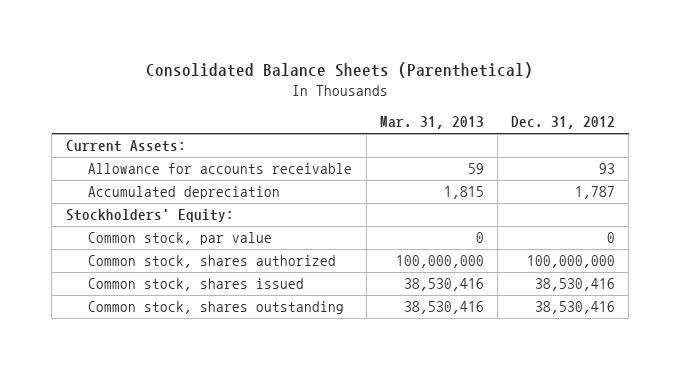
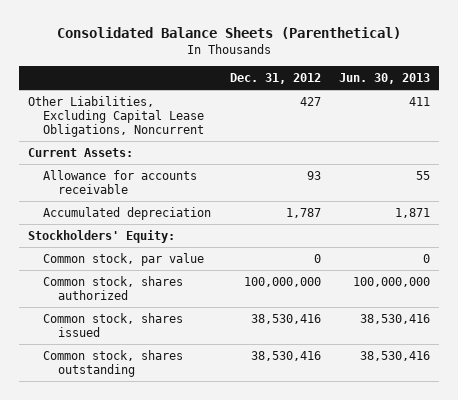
- | Mar. 31, 2013 | Dec. 31, 2012
+ | Dec. 31, 2012 | Jun. 30, 2013
+ Other Liabilities, Excluding Capital Lease Obligations, Noncurrent | 427 | 411

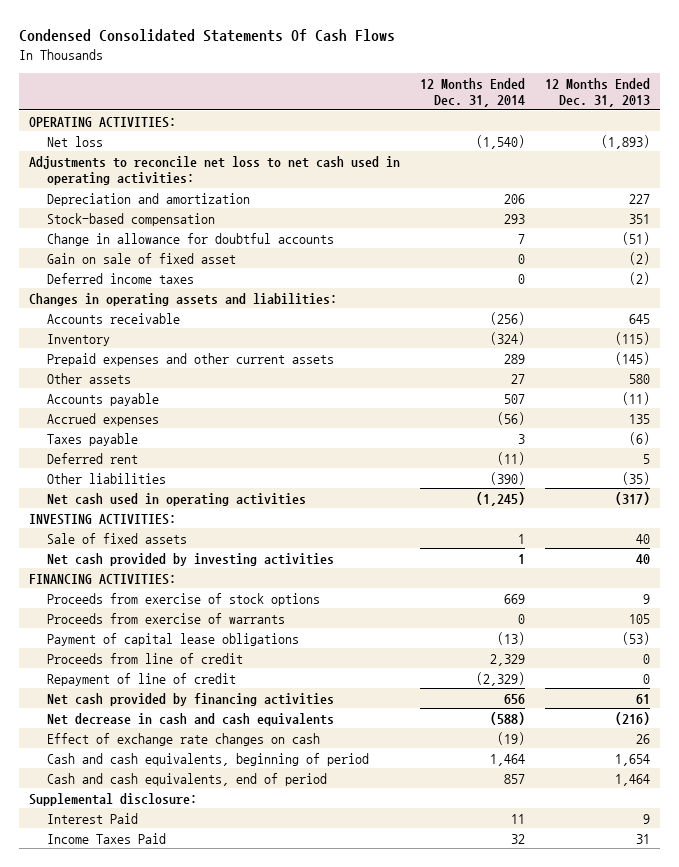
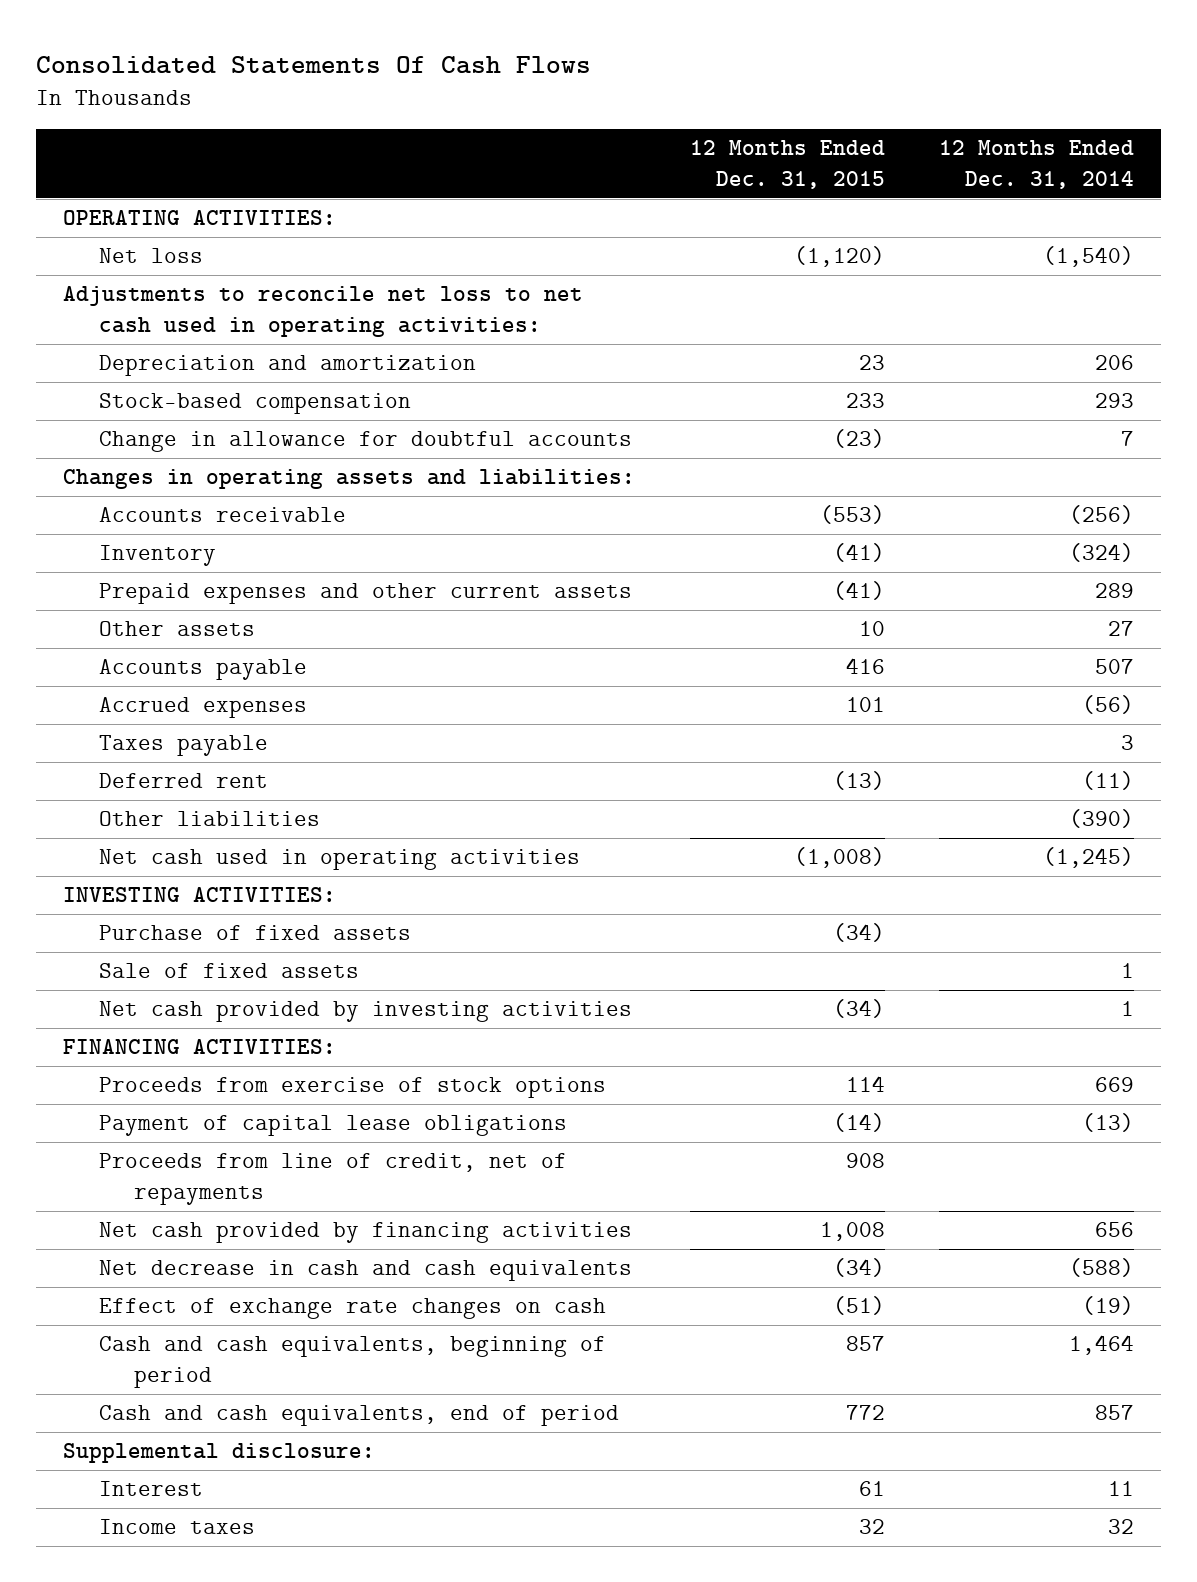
- Condensed Consolidated Statements Of Cash Flows
+ Consolidated Statements Of Cash Flows
- | 12 Months Ended Dec. 31, 2014 | 12 Months Ended Dec. 31, 2013
+ | 12 Months Ended Dec. 31, 2015 | 12 Months Ended Dec. 31, 2014
- Gain on sale of fixed asset | 0 | (2)
- Deferred income taxes | 0 | (2)
+ Purchase of fixed assets | (34) |
- Proceeds from exercise of warrants | 0 | 105
- Proceeds from line of credit | 2,329 | 0
- Repayment of line of credit | (2,329) | 0
+ Proceeds from line of credit, net of repayments | 908 |
- Interest Paid | 11 | 9
- Income Taxes Paid | 32 | 31
+ Interest | 61 | 11
+ Income taxes | 32 | 32

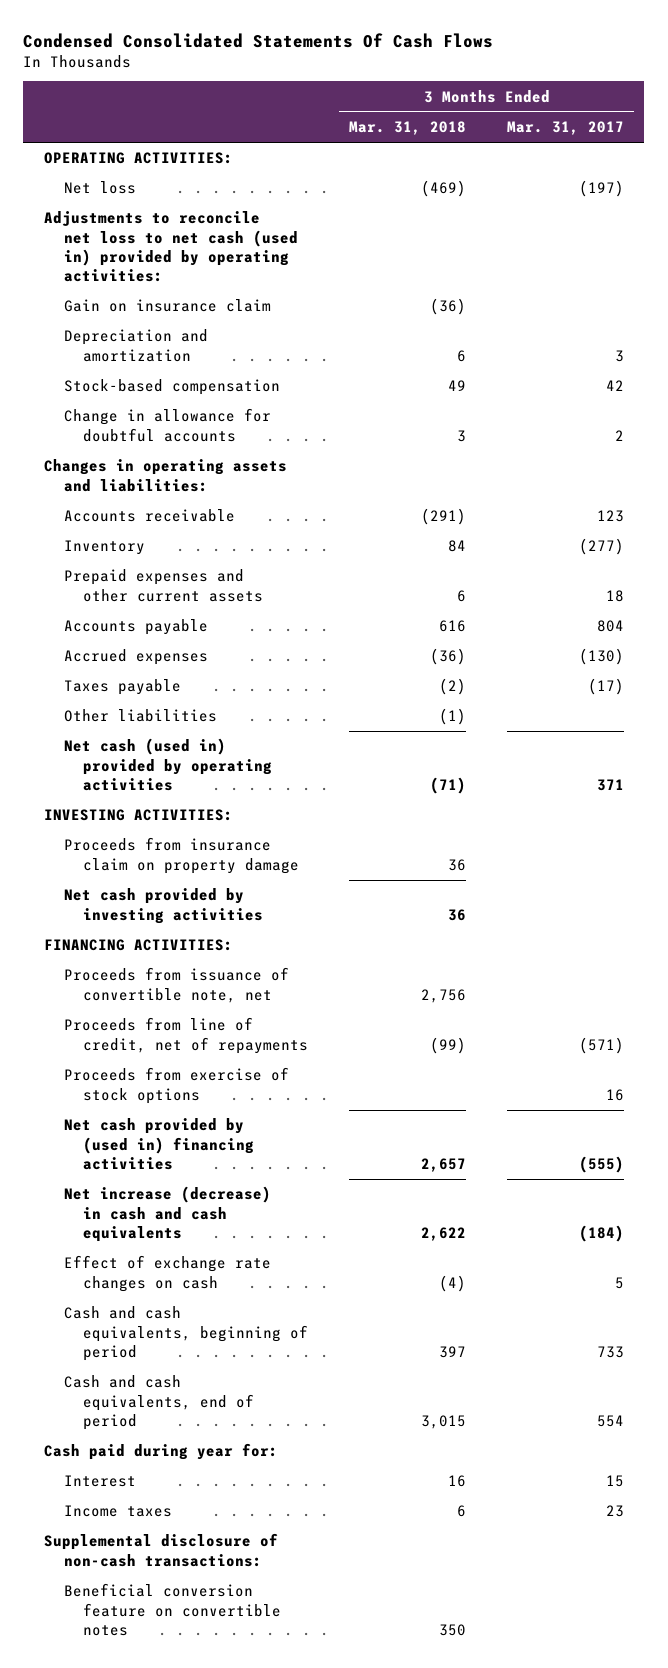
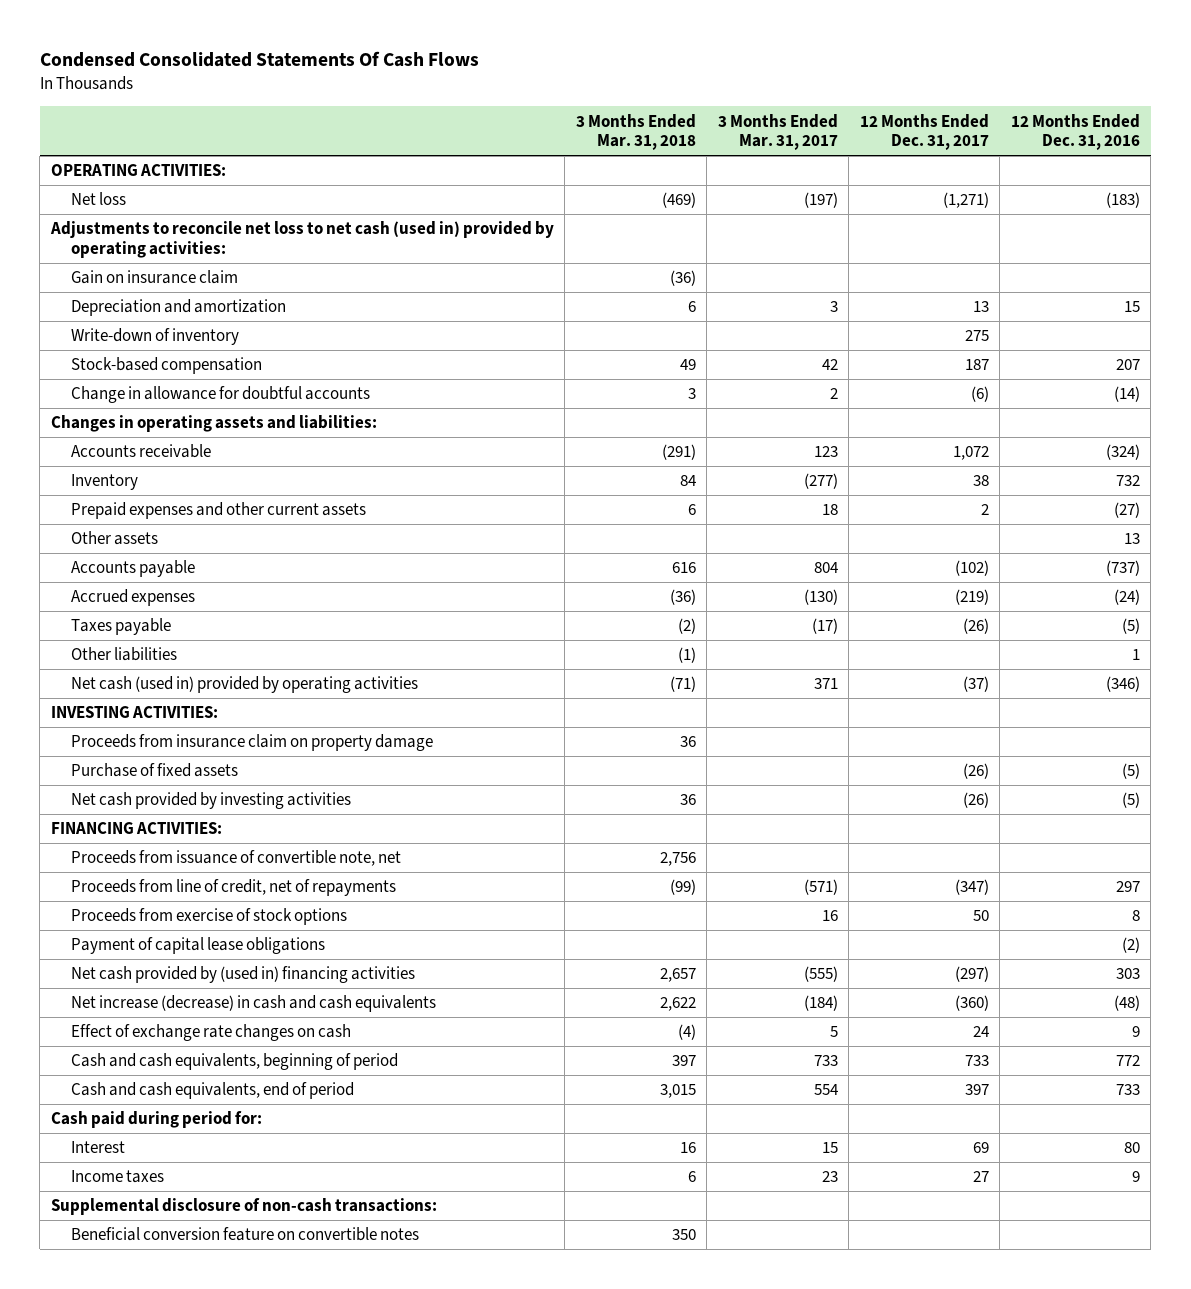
- | 3 Months Ended Mar. 31, 2018 | 3 Months Ended Mar. 31, 2017
+ | 3 Months Ended Mar. 31, 2018 | 3 Months Ended Mar. 31, 2017 | 12 Months Ended Dec. 31, 2017 | 12 Months Ended Dec. 31, 2016
+ Write-down of inventory | | | 275 |
+ Other assets | | | | 13
+ Purchase of fixed assets | | | (26) | (5)
+ Payment of capital lease obligations | | | | (2)
- Cash paid during year for:
+ Cash paid during period for:

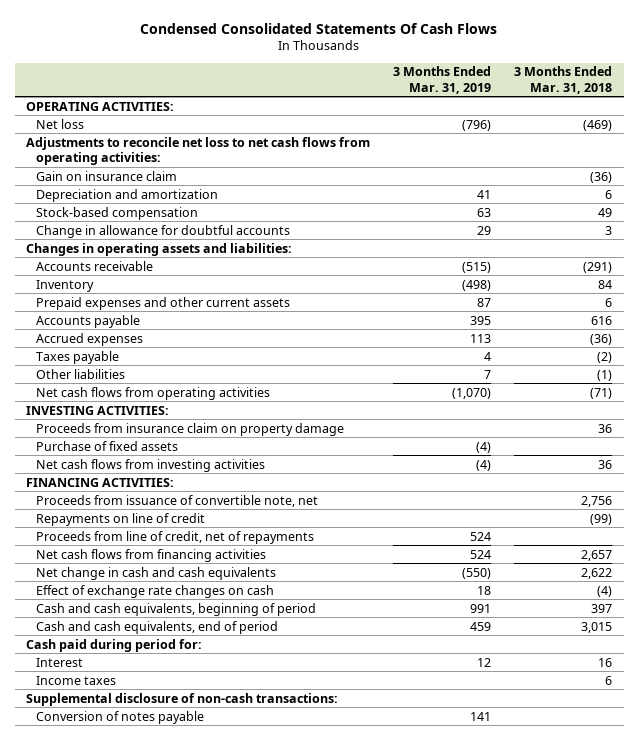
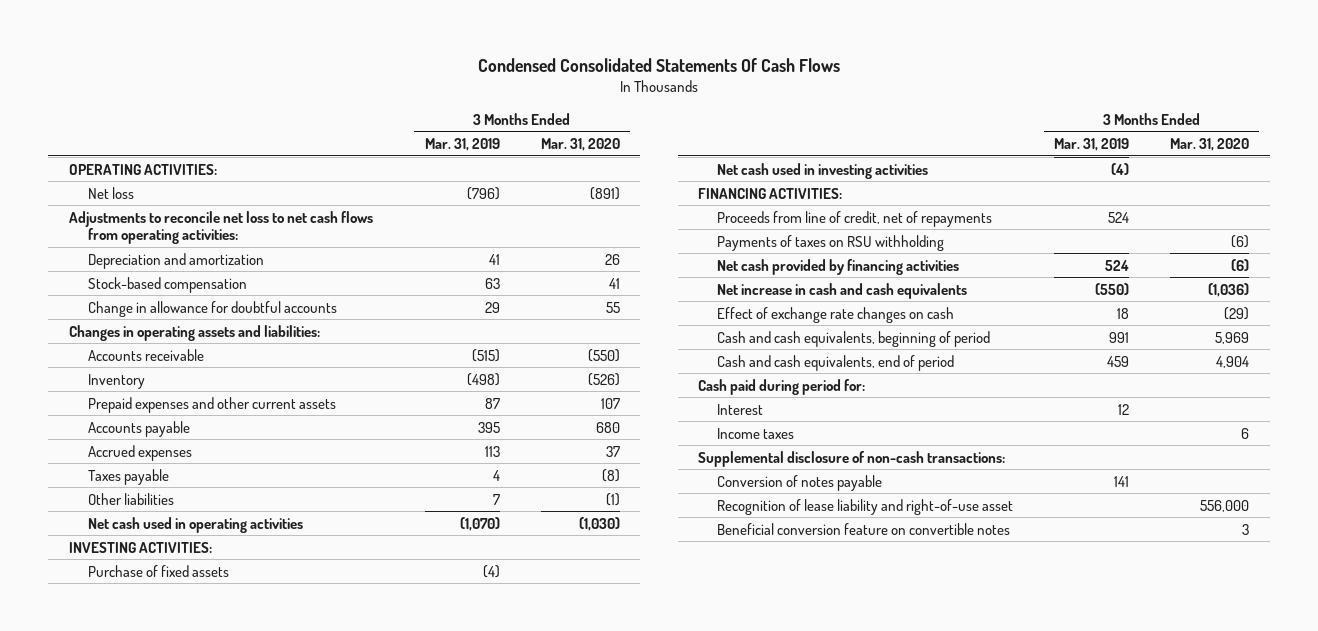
- | 3 Months Ended Mar. 31, 2019 | 3 Months Ended Mar. 31, 2018
+ | 3 Months Ended Mar. 31, 2019 | 3 Months Ended Mar. 31, 2020
- Gain on insurance claim | | (36)
- Net cash flows from operating activities | (1,070) | (71)
+ Net cash used in operating activities | (1,070) | (1,030)
- Proceeds from insurance claim on property damage | | 36
- Net cash flows from investing activities | (4) | 36
+ Net cash used in investing activities | (4) |
- Proceeds from issuance of convertible note, net | | 2,756
- Repayments on line of credit | | (99)
- Net cash flows from financing activities | 524 | 2,657
- Net change in cash and cash equivalents | (550) | 2,622
+ Payments of taxes on RSU withholding | | (6)
+ Net cash provided by financing activities | 524 | (6)
+ Net increase in cash and cash equivalents | (550) | (1,036)
+ Recognition of lease liability and right-of-use asset | | 556,000
+ Beneficial conversion feature on convertible notes | | 3

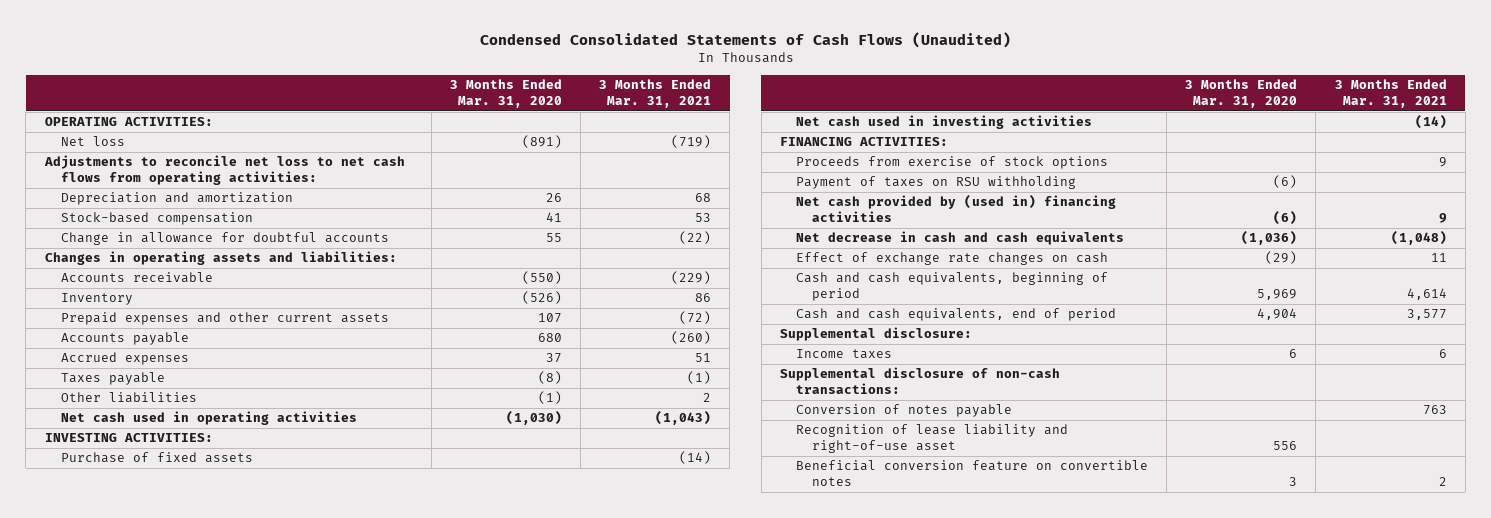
- Condensed Consolidated Statements Of Cash Flows
+ Condensed Consolidated Statements of Cash Flows (Unaudited)
- | 3 Months Ended Mar. 31, 2019 | 3 Months Ended Mar. 31, 2020
+ | 3 Months Ended Mar. 31, 2020 | 3 Months Ended Mar. 31, 2021
- Proceeds from line of credit, net of repayments | 524 |
- Payments of taxes on RSU withholding | | (6)
- Net cash provided by financing activities | 524 | (6)
- Net increase in cash and cash equivalents | (550) | (1,036)
+ Proceeds from exercise of stock options | | 9
+ Payment of taxes on RSU withholding | (6) |
+ Net cash provided by (used in) financing activities | (6) | 9
+ Net decrease in cash and cash equivalents | (1,036) | (1,048)
- Cash paid during period for:
- Interest | 12 |
+ Supplemental disclosure:
- Recognition of lease liability and right-of-use asset | | 556,000
+ Recognition of lease liability and right-of-use asset | 556 |

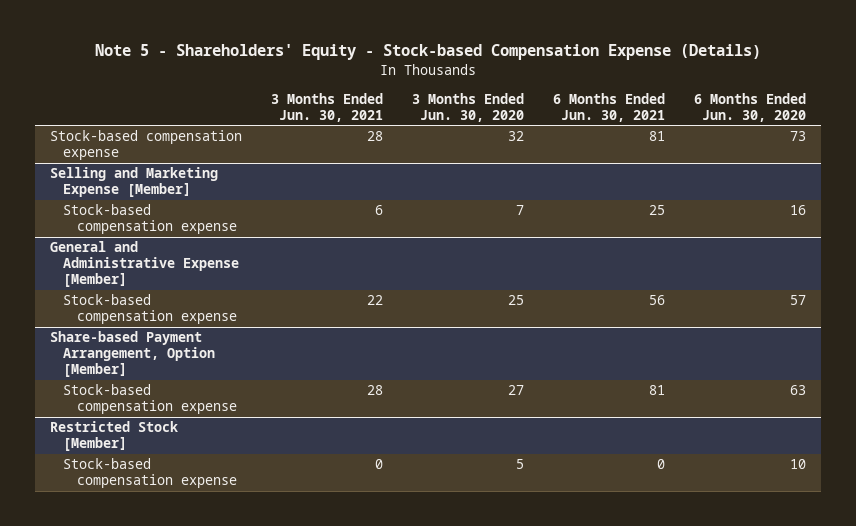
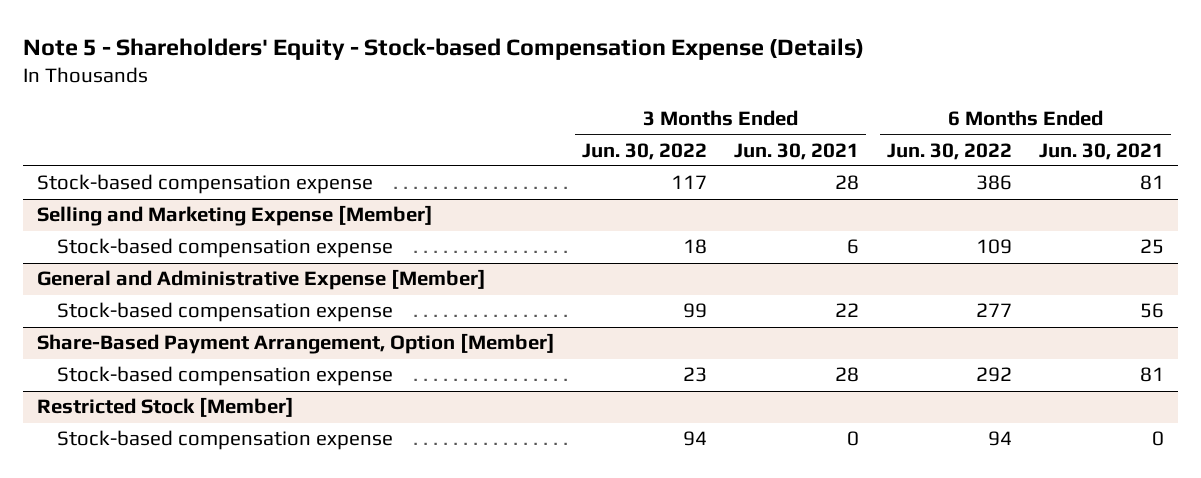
- | 3 Months Ended Jun. 30, 2021 | 3 Months Ended Jun. 30, 2020 | 6 Months Ended Jun. 30, 2021 | 6 Months Ended Jun. 30, 2020
+ | 3 Months Ended Jun. 30, 2022 | 3 Months Ended Jun. 30, 2021 | 6 Months Ended Jun. 30, 2022 | 6 Months Ended Jun. 30, 2021
- Share-based Payment Arrangement, Option [Member]
+ Share-Based Payment Arrangement, Option [Member]

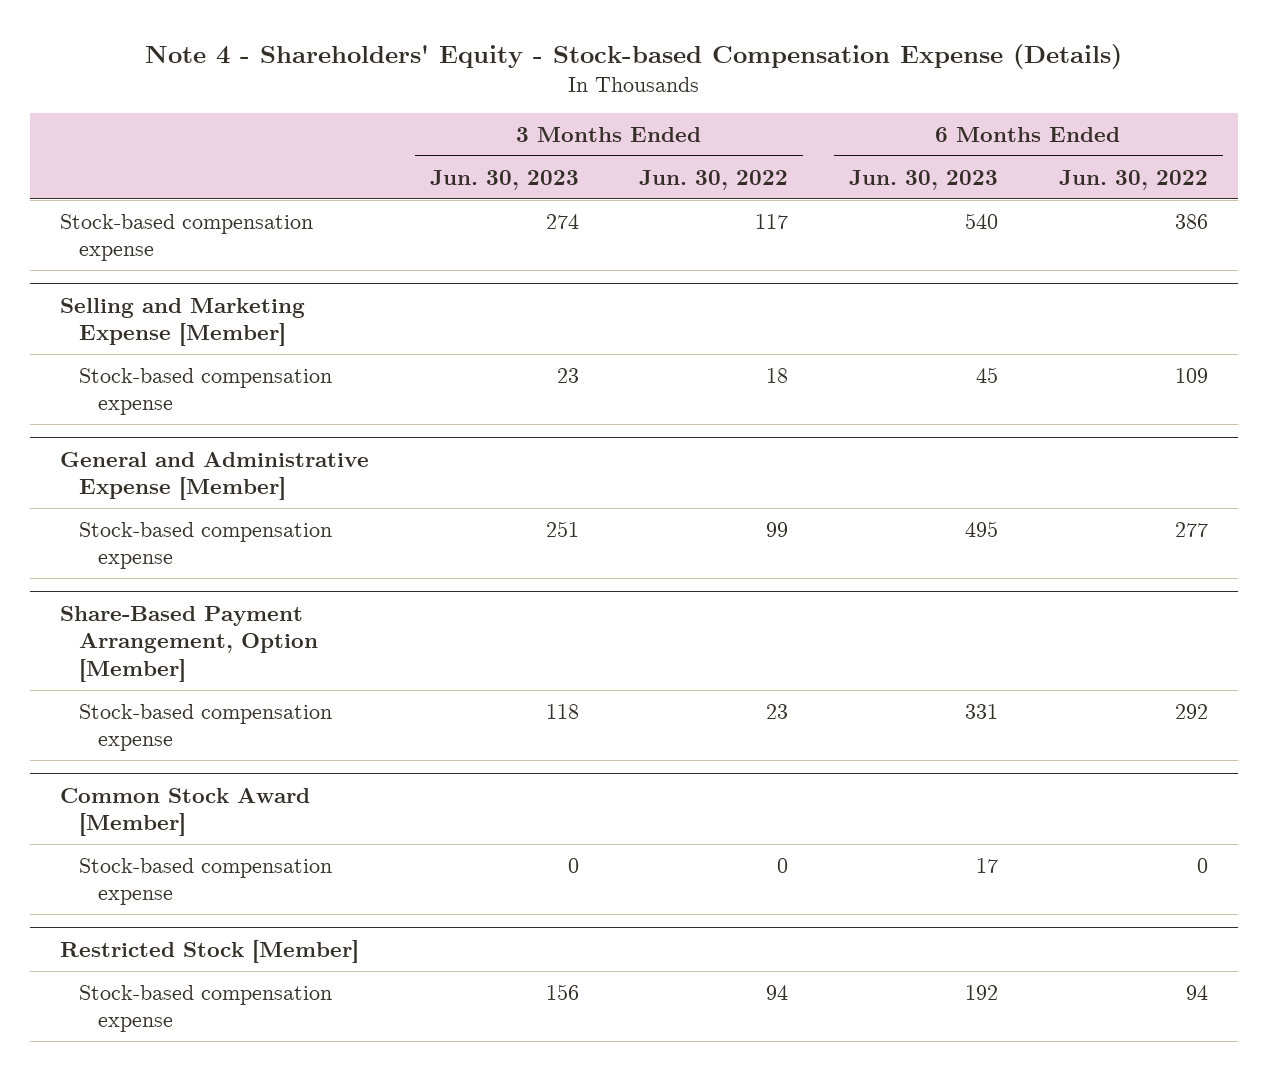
- Note 5 - Shareholders' Equity - Stock-based Compensation Expense (Details)
+ Note 4 - Shareholders' Equity - Stock-based Compensation Expense (Details)
- | 3 Months Ended Jun. 30, 2022 | 3 Months Ended Jun. 30, 2021 | 6 Months Ended Jun. 30, 2022 | 6 Months Ended Jun. 30, 2021
+ | 3 Months Ended Jun. 30, 2023 | 3 Months Ended Jun. 30, 2022 | 6 Months Ended Jun. 30, 2023 | 6 Months Ended Jun. 30, 2022
+ Common Stock Award [Member]
+ Stock-based compensation expense | 0 | 0 | 17 | 0

